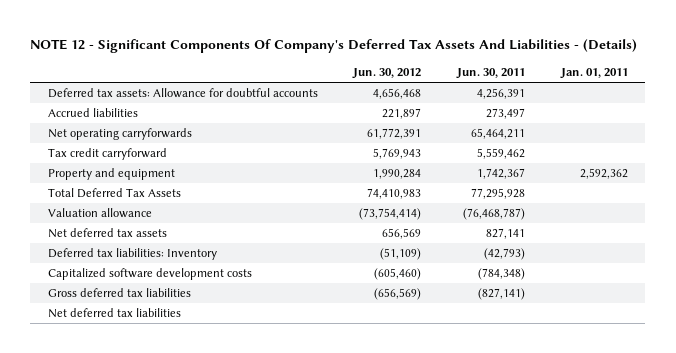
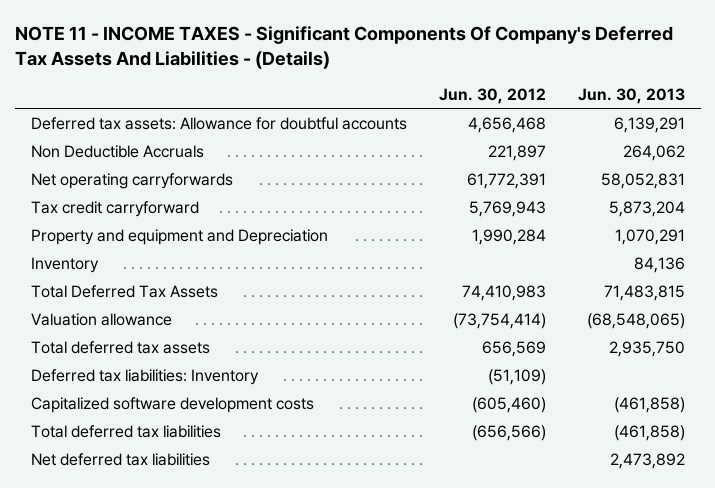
- NOTE 12 - Significant Components Of Company's Deferred Tax Assets And Liabilities - (Details)
+ NOTE 11 - INCOME TAXES - Significant Components Of Company's Deferred Tax Assets And Liabilities - (Details)
- | Jun. 30, 2012 | Jun. 30, 2011 | Jan. 01, 2011
+ | Jun. 30, 2012 | Jun. 30, 2013
- Accrued liabilities | 221,897 | 273,497 |
+ Non Deductible Accruals | 221,897 | 264,062
- Property and equipment | 1,990,284 | 1,742,367 | 2,592,362
+ Property and equipment and Depreciation | 1,990,284 | 1,070,291
+ Inventory | | 84,136
- Net deferred tax assets | 656,569 | 827,141 |
+ Total deferred tax assets | 656,569 | 2,935,750
- Gross deferred tax liabilities | (656,569) | (827,141) |
+ Total deferred tax liabilities | (656,566) | (461,858)

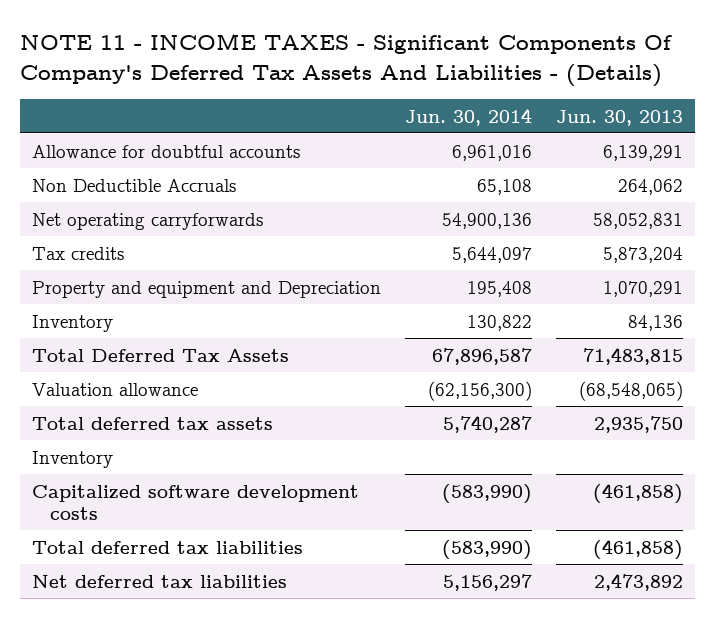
- | Jun. 30, 2012 | Jun. 30, 2013
+ | Jun. 30, 2014 | Jun. 30, 2013
- Deferred tax assets: Allowance for doubtful accounts | 4,656,468 | 6,139,291
+ Allowance for doubtful accounts | 6,961,016 | 6,139,291
- Tax credit carryforward | 5,769,943 | 5,873,204
+ Tax credits | 5,644,097 | 5,873,204
- Deferred tax liabilities: Inventory | (51,109) |
+ Inventory

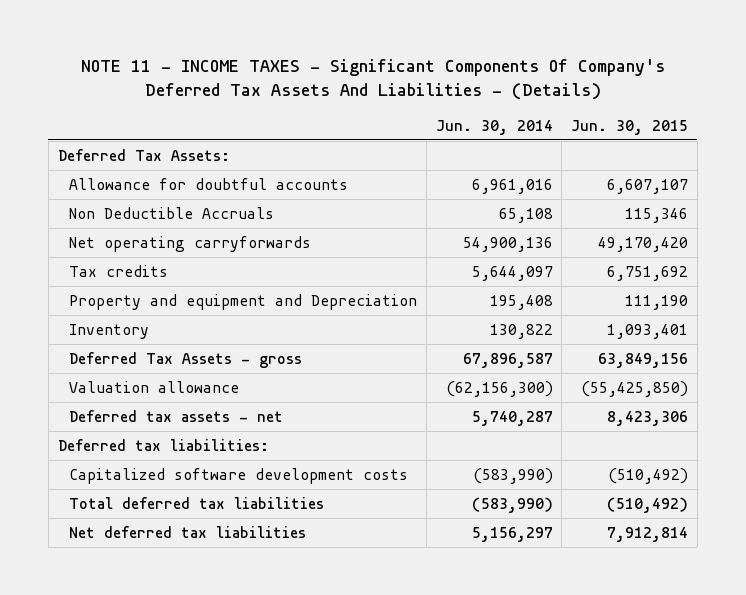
- | Jun. 30, 2014 | Jun. 30, 2013
+ | Jun. 30, 2014 | Jun. 30, 2015
+ Deferred Tax Assets:
- Total Deferred Tax Assets | 67,896,587 | 71,483,815
+ Deferred Tax Assets - gross | 67,896,587 | 63,849,156
- Total deferred tax assets | 5,740,287 | 2,935,750
- Inventory
+ Deferred tax assets - net | 5,740,287 | 8,423,306
+ Deferred tax liabilities:

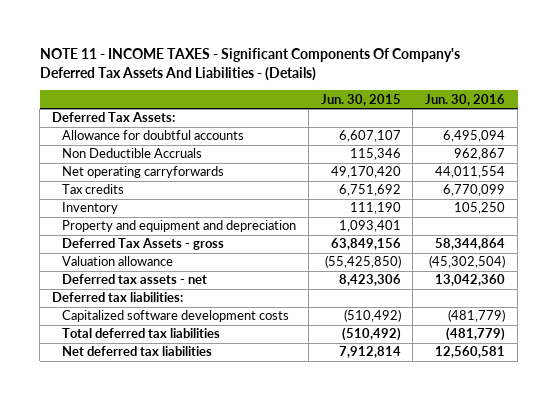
- | Jun. 30, 2014 | Jun. 30, 2015
+ | Jun. 30, 2015 | Jun. 30, 2016
- Property and equipment and Depreciation | 195,408 | 111,190
- Inventory | 130,822 | 1,093,401
+ Inventory | 111,190 | 105,250
+ Property and equipment and depreciation | 1,093,401 |

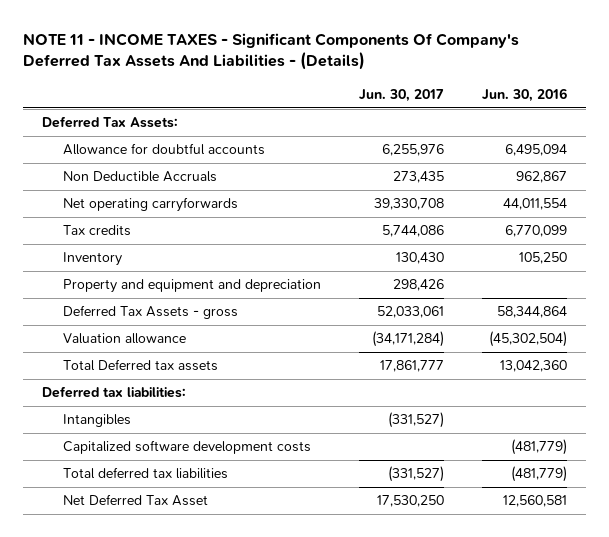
- | Jun. 30, 2015 | Jun. 30, 2016
+ | Jun. 30, 2017 | Jun. 30, 2016
- Deferred tax assets - net | 8,423,306 | 13,042,360
+ Total Deferred tax assets | 17,861,777 | 13,042,360
+ Intangibles | (331,527) |
- Net deferred tax liabilities | 7,912,814 | 12,560,581
+ Net Deferred Tax Asset | 17,530,250 | 12,560,581

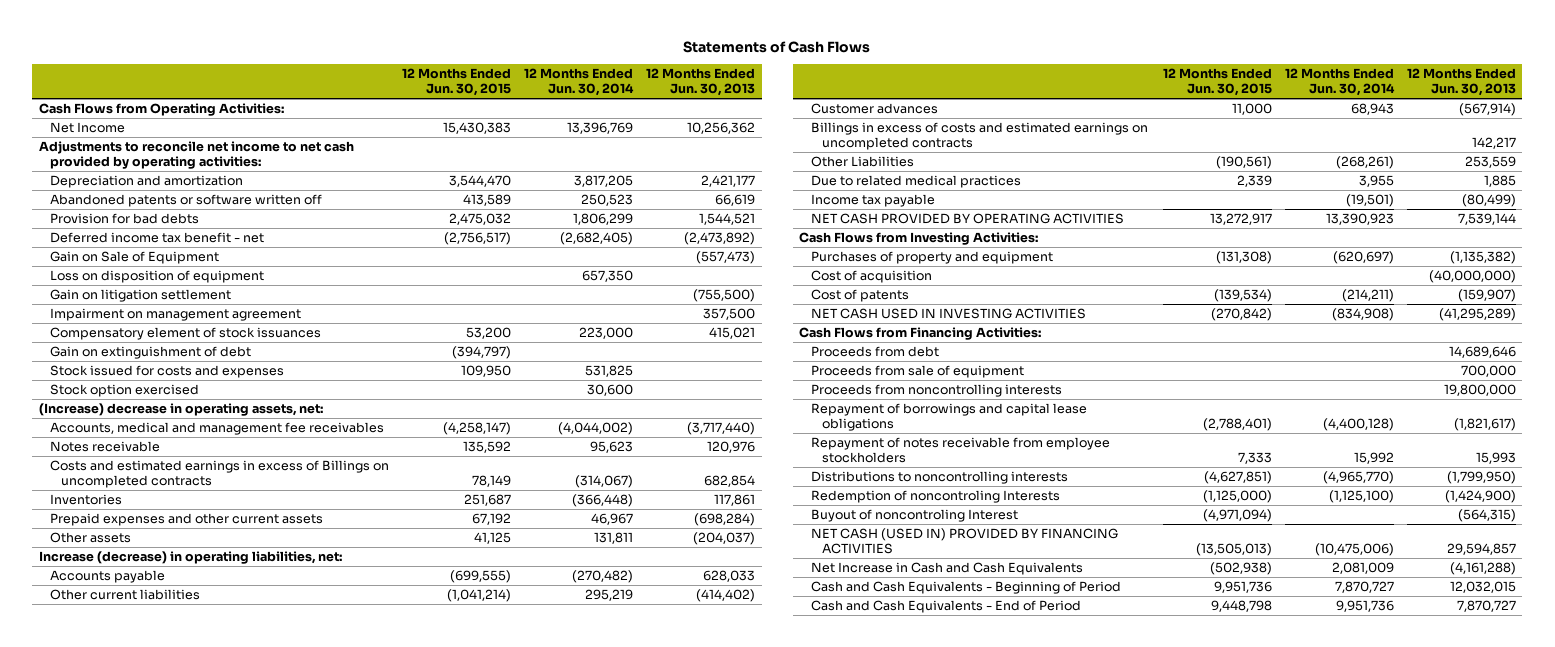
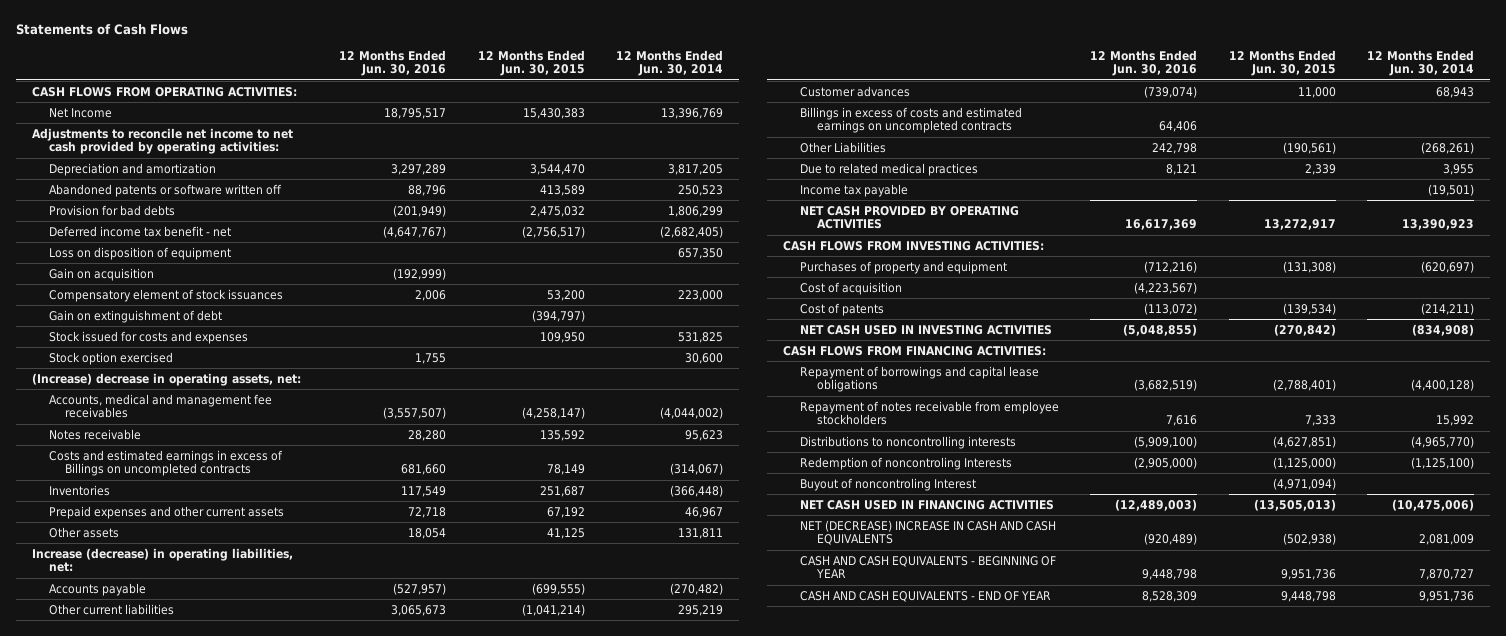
- | 12 Months Ended Jun. 30, 2015 | 12 Months Ended Jun. 30, 2014 | 12 Months Ended Jun. 30, 2013
+ | 12 Months Ended Jun. 30, 2016 | 12 Months Ended Jun. 30, 2015 | 12 Months Ended Jun. 30, 2014
- Cash Flows from Operating Activities:
+ CASH FLOWS FROM OPERATING ACTIVITIES:
- Gain on Sale of Equipment | | | (557,473)
- Gain on litigation settlement | | | (755,500)
- Impairment on management agreement | | | 357,500
+ Gain on acquisition | (192,999) | |
- Cash Flows from Investing Activities:
+ CASH FLOWS FROM INVESTING ACTIVITIES:
- Cash Flows from Financing Activities:
- Proceeds from debt | | | 14,689,646
- Proceeds from sale of equipment | | | 700,000
- Proceeds from noncontrolling interests | | | 19,800,000
+ CASH FLOWS FROM FINANCING ACTIVITIES:
- NET CASH (USED IN) PROVIDED BY FINANCING ACTIVITIES | (13,505,013) | (10,475,006) | 29,594,857
- Net Increase in Cash and Cash Equivalents | (502,938) | 2,081,009 | (4,161,288)
- Cash and Cash Equivalents - Beginning of Period | 9,951,736 | 7,870,727 | 12,032,015
- Cash and Cash Equivalents - End of Period | 9,448,798 | 9,951,736 | 7,870,727
+ NET CASH USED IN FINANCING ACTIVITIES | (12,489,003) | (13,505,013) | (10,475,006)
+ NET (DECREASE) INCREASE IN CASH AND CASH EQUIVALENTS | (920,489) | (502,938) | 2,081,009
+ CASH AND CASH EQUIVALENTS - BEGINNING OF YEAR | 9,448,798 | 9,951,736 | 7,870,727
+ CASH AND CASH EQUIVALENTS - END OF YEAR | 8,528,309 | 9,448,798 | 9,951,736

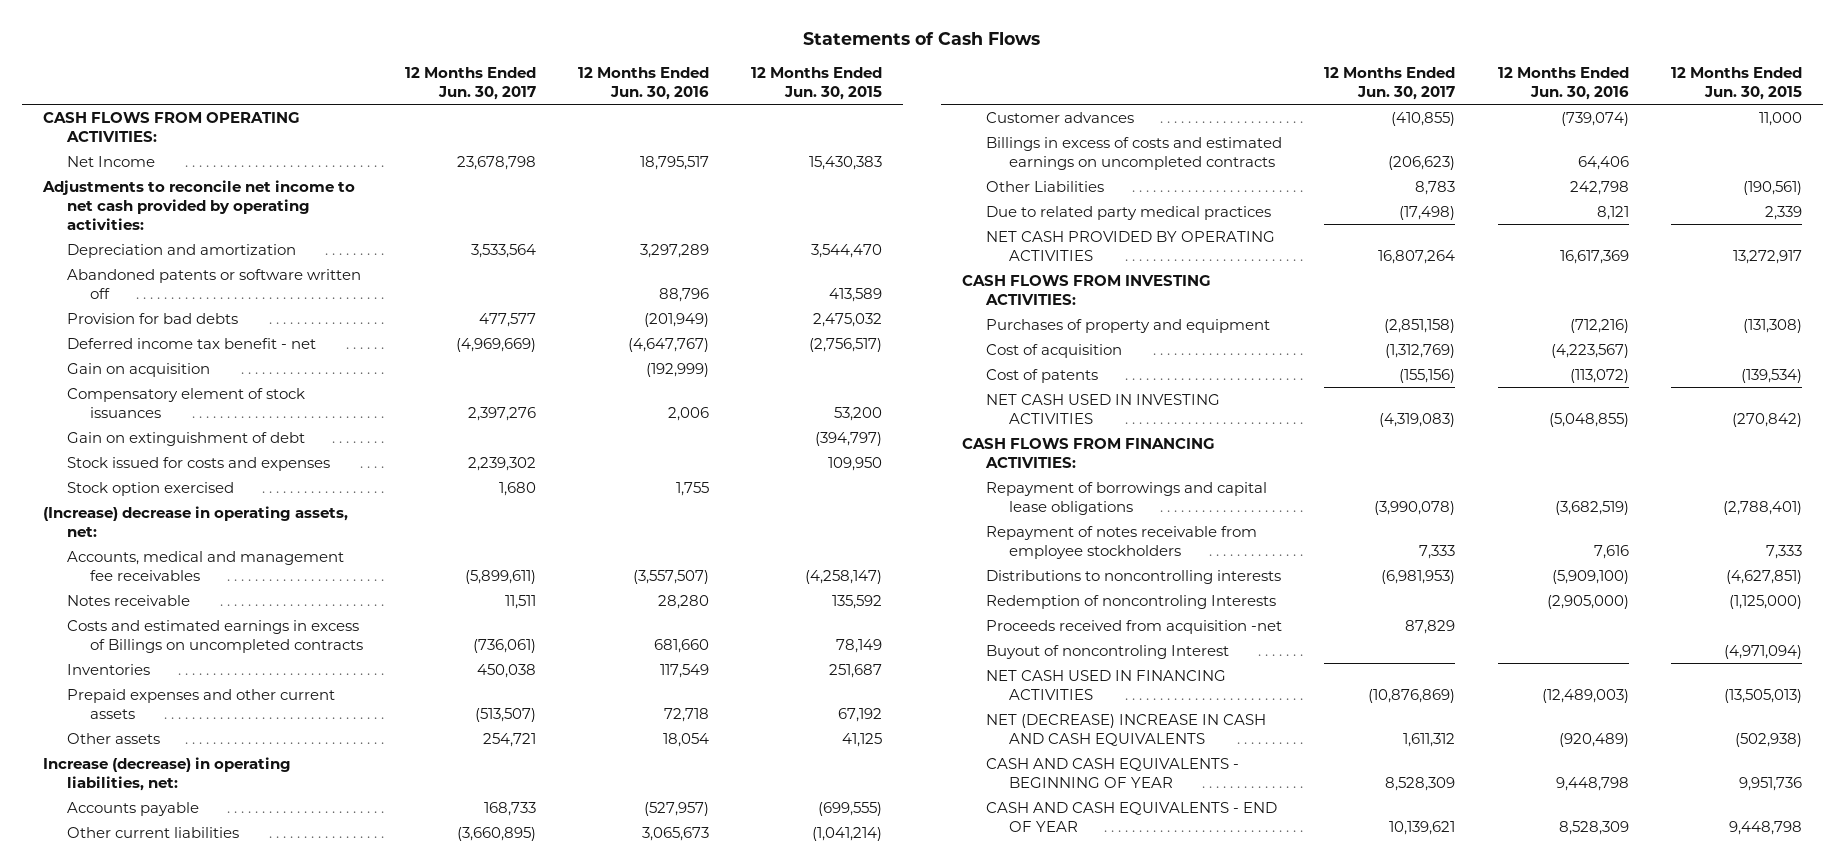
- | 12 Months Ended Jun. 30, 2016 | 12 Months Ended Jun. 30, 2015 | 12 Months Ended Jun. 30, 2014
+ | 12 Months Ended Jun. 30, 2017 | 12 Months Ended Jun. 30, 2016 | 12 Months Ended Jun. 30, 2015
- Loss on disposition of equipment | | | 657,350
- Due to related medical practices | 8,121 | 2,339 | 3,955
- Income tax payable | | | (19,501)
+ Due to related party medical practices | (17,498) | 8,121 | 2,339
+ Proceeds received from acquisition -net | 87,829 | |

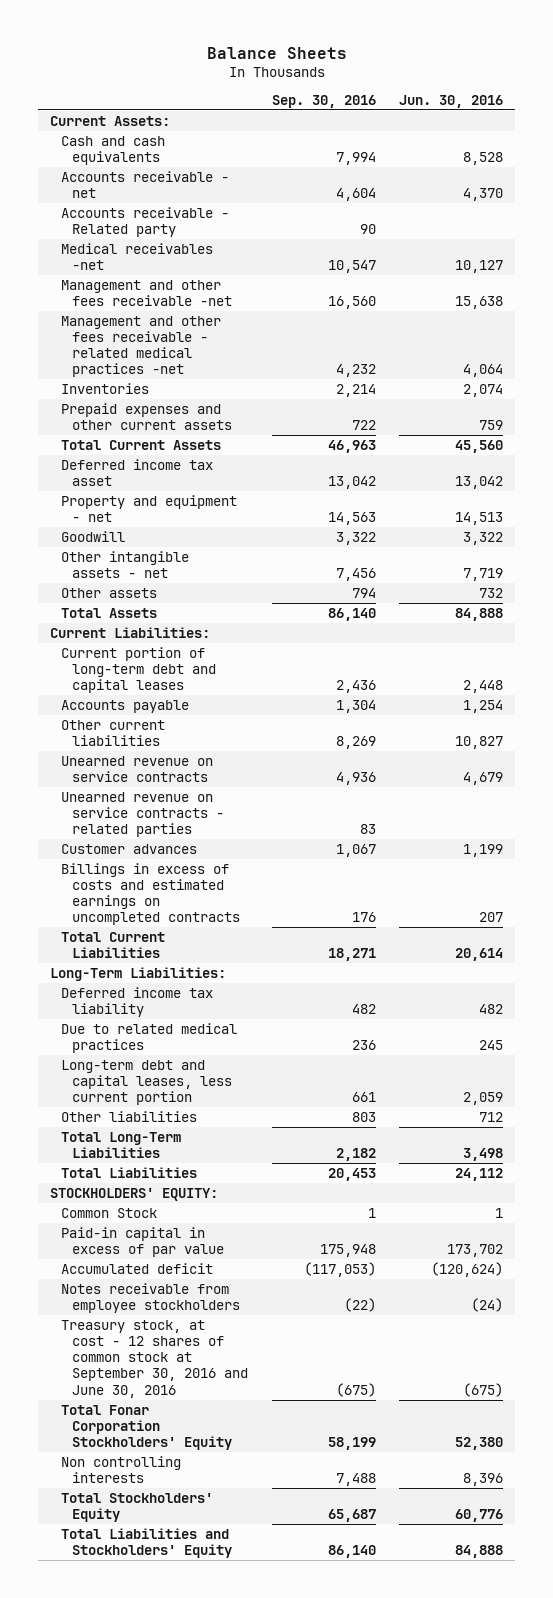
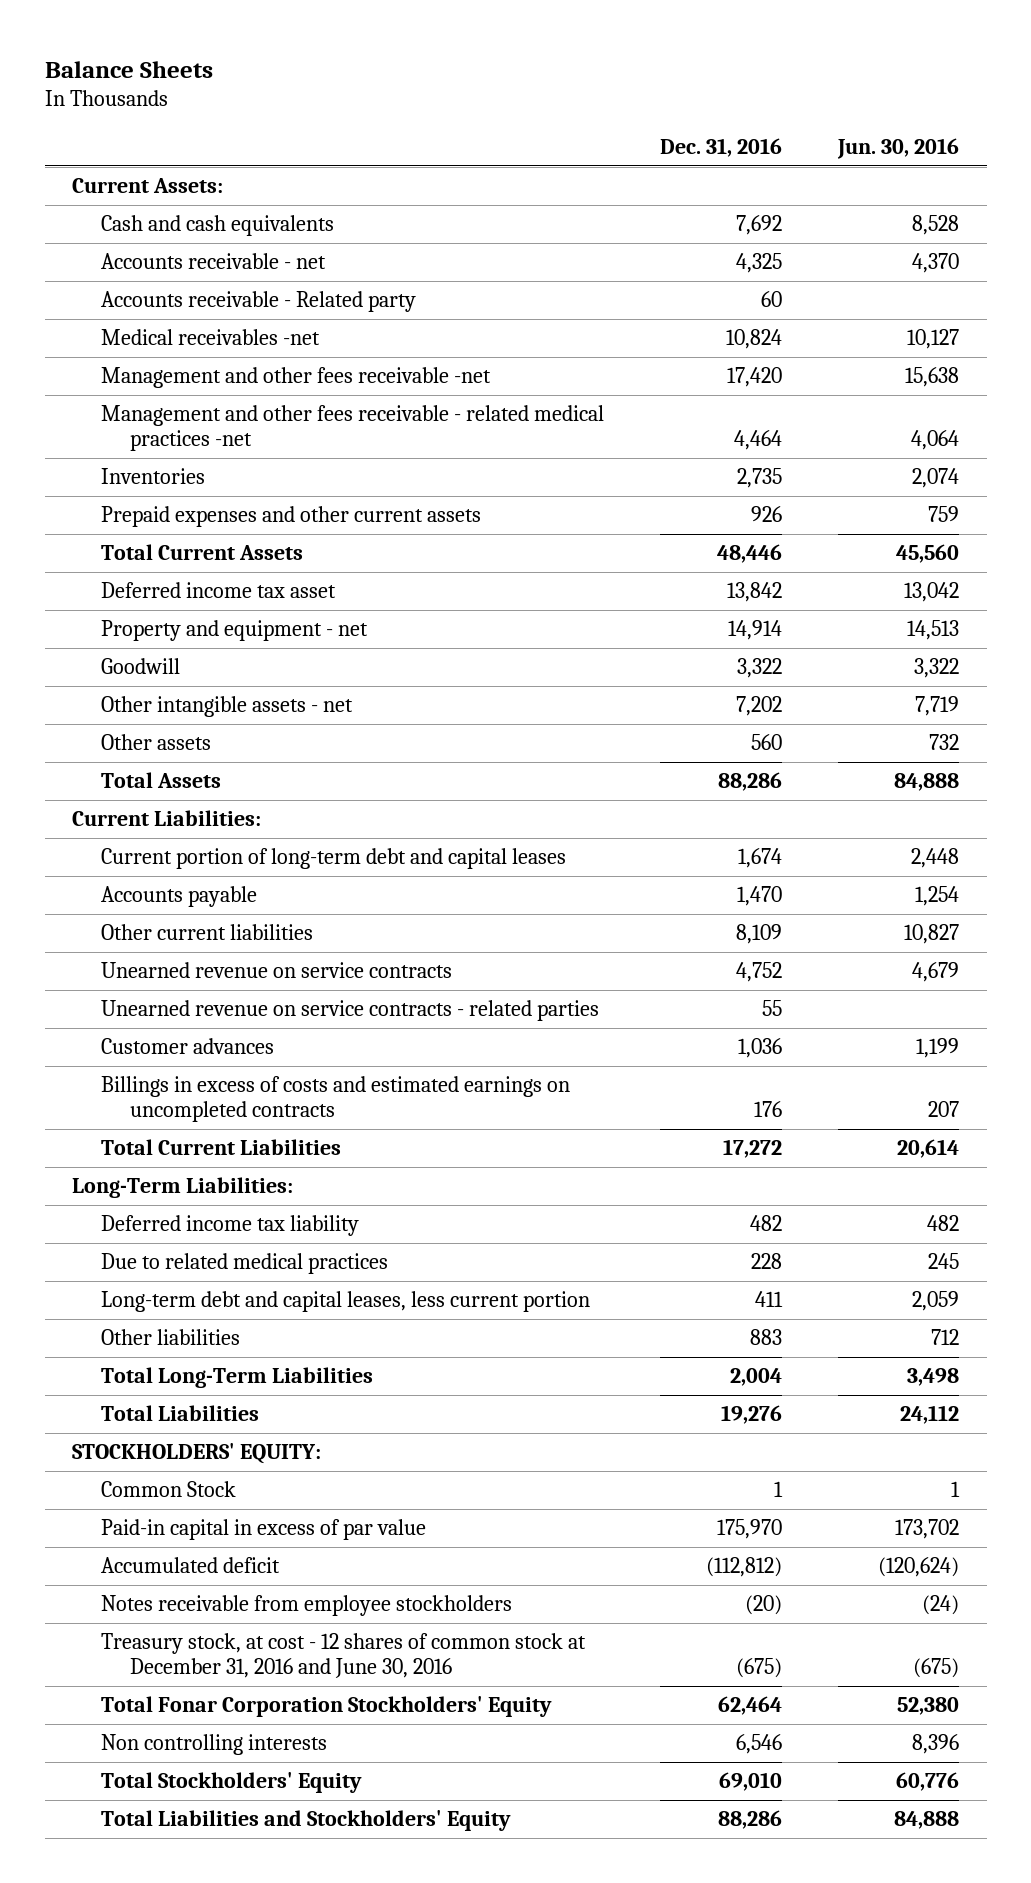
- | Sep. 30, 2016 | Jun. 30, 2016
+ | Dec. 31, 2016 | Jun. 30, 2016
- Treasury stock, at cost - 12 shares of common stock at September 30, 2016 and June 30, 2016 | (675) | (675)
+ Treasury stock, at cost - 12 shares of common stock at December 31, 2016 and June 30, 2016 | (675) | (675)

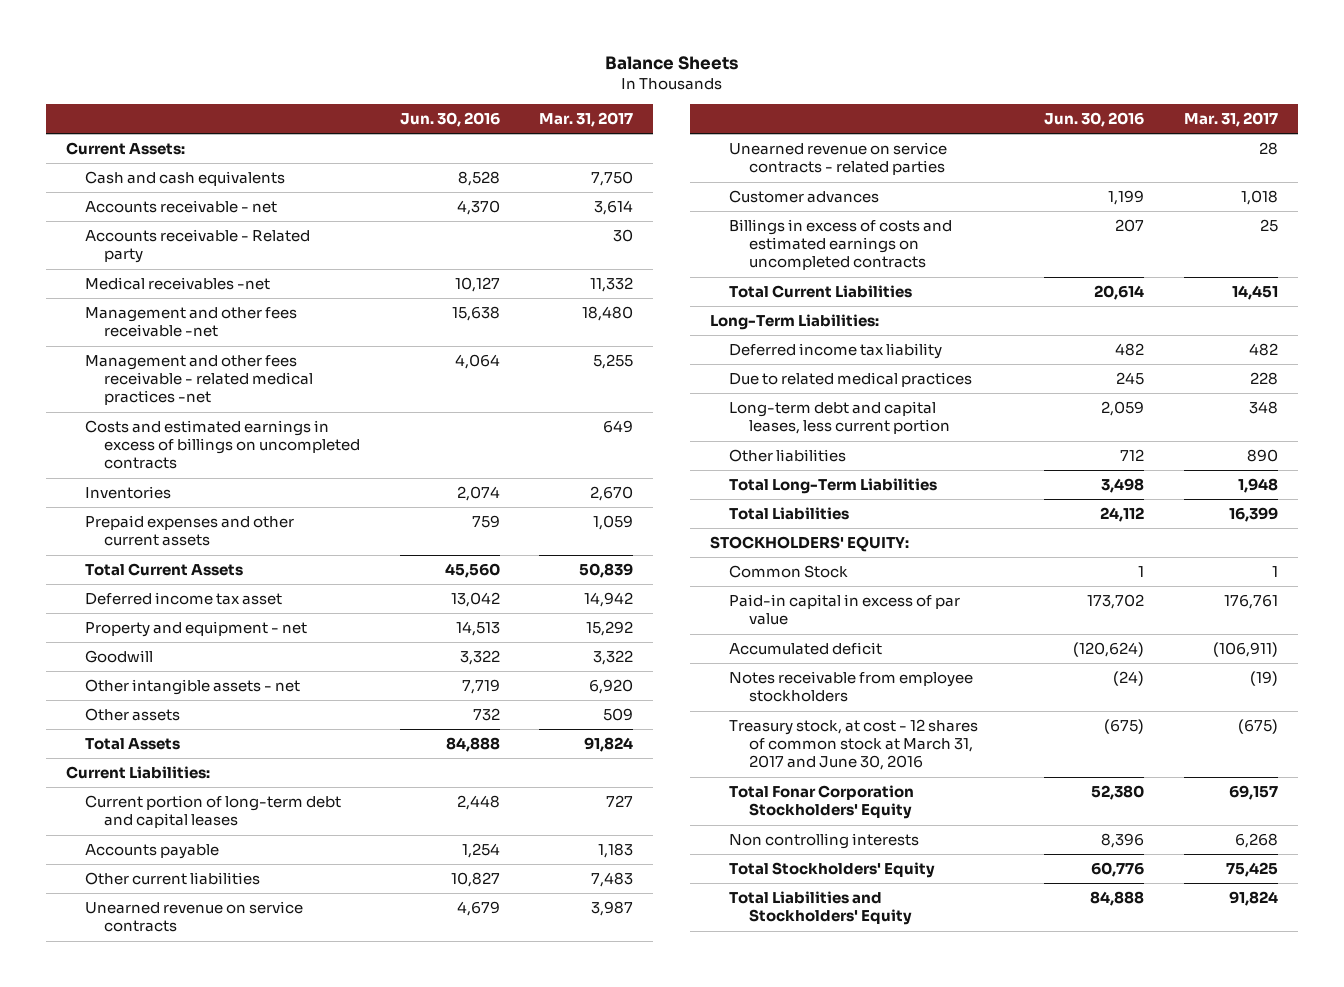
- | Dec. 31, 2016 | Jun. 30, 2016
+ | Jun. 30, 2016 | Mar. 31, 2017
+ Costs and estimated earnings in excess of billings on uncompleted contracts | | 649
- Treasury stock, at cost - 12 shares of common stock at December 31, 2016 and June 30, 2016 | (675) | (675)
+ Treasury stock, at cost - 12 shares of common stock at March 31, 2017 and June 30, 2016 | (675) | (675)

